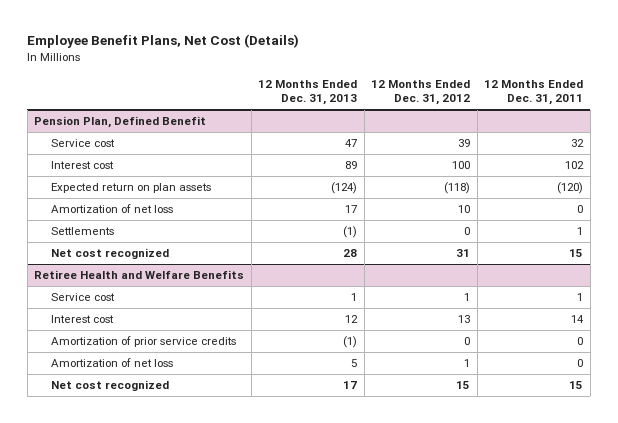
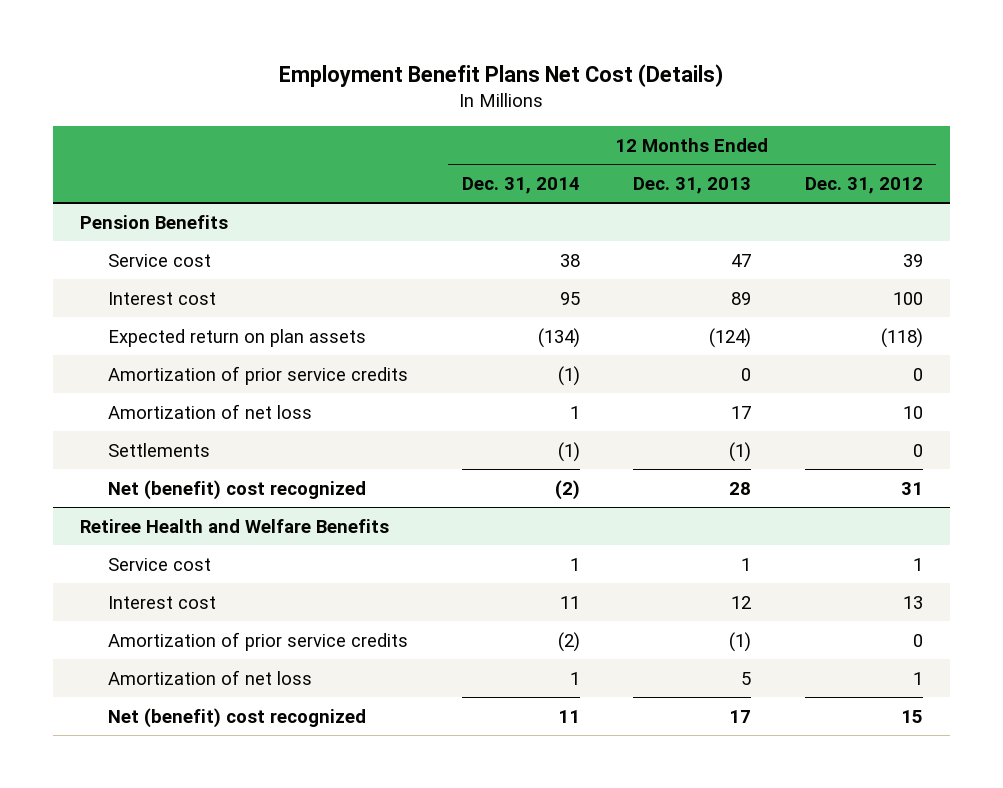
- Employee Benefit Plans, Net Cost (Details)
+ Employment Benefit Plans Net Cost (Details)
- | 12 Months Ended Dec. 31, 2013 | 12 Months Ended Dec. 31, 2012 | 12 Months Ended Dec. 31, 2011
+ | 12 Months Ended Dec. 31, 2014 | 12 Months Ended Dec. 31, 2013 | 12 Months Ended Dec. 31, 2012
- Pension Plan, Defined Benefit
+ Pension Benefits
+ Amortization of prior service credits | (1) | 0 | 0
- Net cost recognized | 28 | 31 | 15
+ Net (benefit) cost recognized | (2) | 28 | 31
@ Retiree Health and Welfare Benefits
- Net cost recognized | 17 | 15 | 15
+ Net (benefit) cost recognized | 11 | 17 | 15

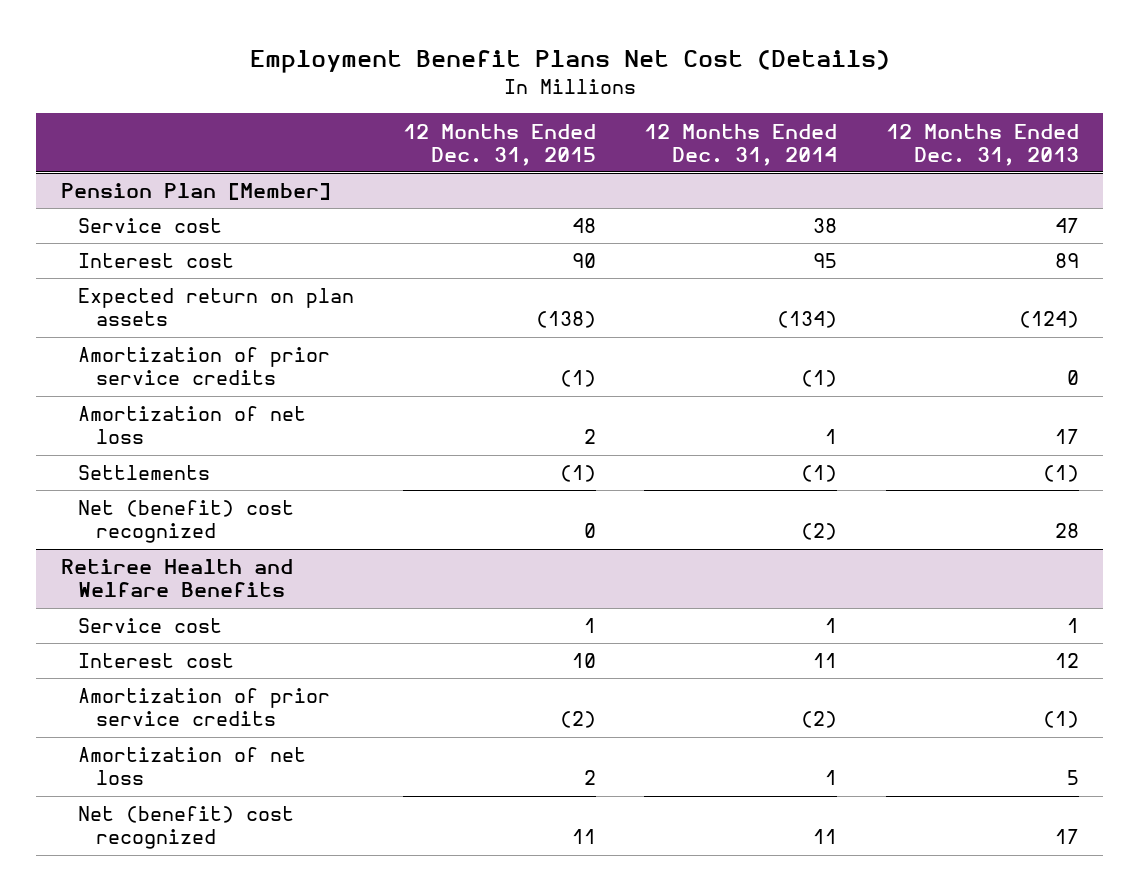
- | 12 Months Ended Dec. 31, 2014 | 12 Months Ended Dec. 31, 2013 | 12 Months Ended Dec. 31, 2012
+ | 12 Months Ended Dec. 31, 2015 | 12 Months Ended Dec. 31, 2014 | 12 Months Ended Dec. 31, 2013
- Pension Benefits
+ Pension Plan [Member]

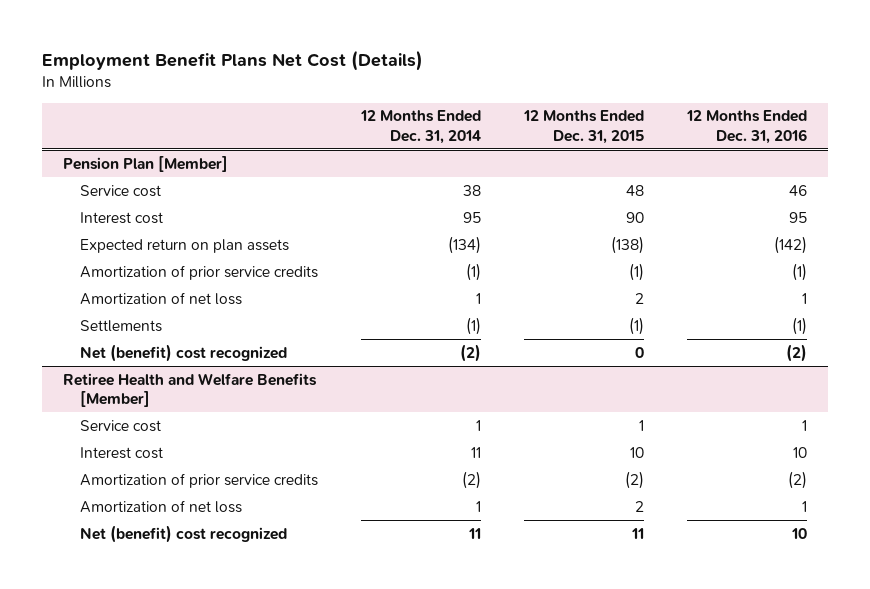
- | 12 Months Ended Dec. 31, 2015 | 12 Months Ended Dec. 31, 2014 | 12 Months Ended Dec. 31, 2013
+ | 12 Months Ended Dec. 31, 2014 | 12 Months Ended Dec. 31, 2015 | 12 Months Ended Dec. 31, 2016
- Retiree Health and Welfare Benefits
+ Retiree Health and Welfare Benefits [Member]

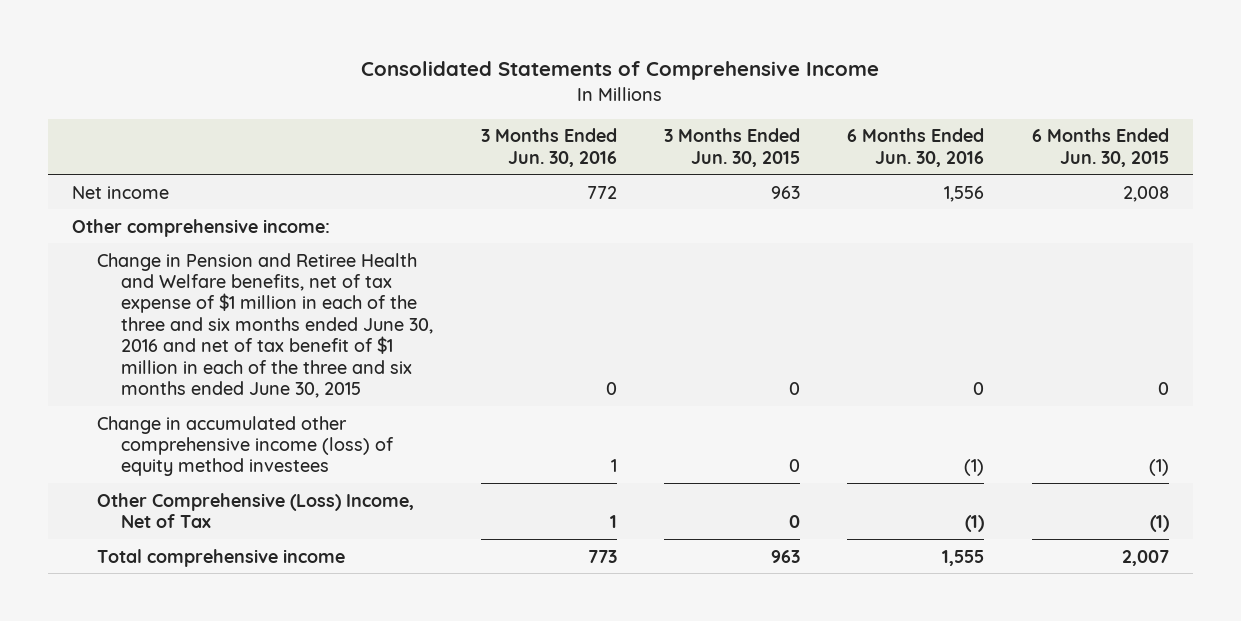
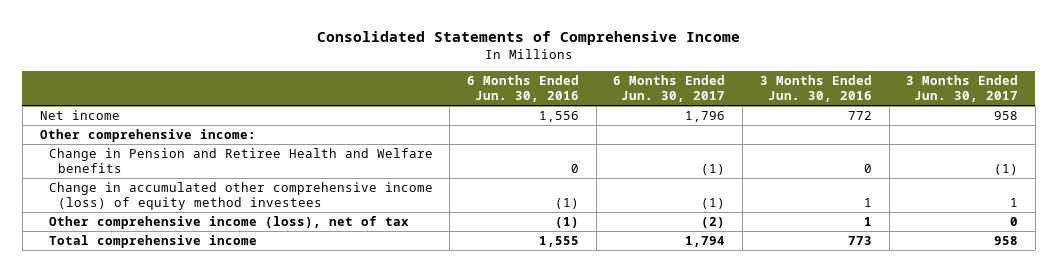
- | 3 Months Ended Jun. 30, 2016 | 3 Months Ended Jun. 30, 2015 | 6 Months Ended Jun. 30, 2016 | 6 Months Ended Jun. 30, 2015
+ | 6 Months Ended Jun. 30, 2016 | 6 Months Ended Jun. 30, 2017 | 3 Months Ended Jun. 30, 2016 | 3 Months Ended Jun. 30, 2017
- Change in Pension and Retiree Health and Welfare benefits, net of tax expense of $1 million in each of the three and six months ended June 30, 2016 and net of tax benefit of $1 million in each of the three and six months ended June 30, 2015 | 0 | 0 | 0 | 0
+ Change in Pension and Retiree Health and Welfare benefits | 0 | (1) | 0 | (1)
- Other Comprehensive (Loss) Income, Net of Tax | 1 | 0 | (1) | (1)
+ Other comprehensive income (loss), net of tax | (1) | (2) | 1 | 0

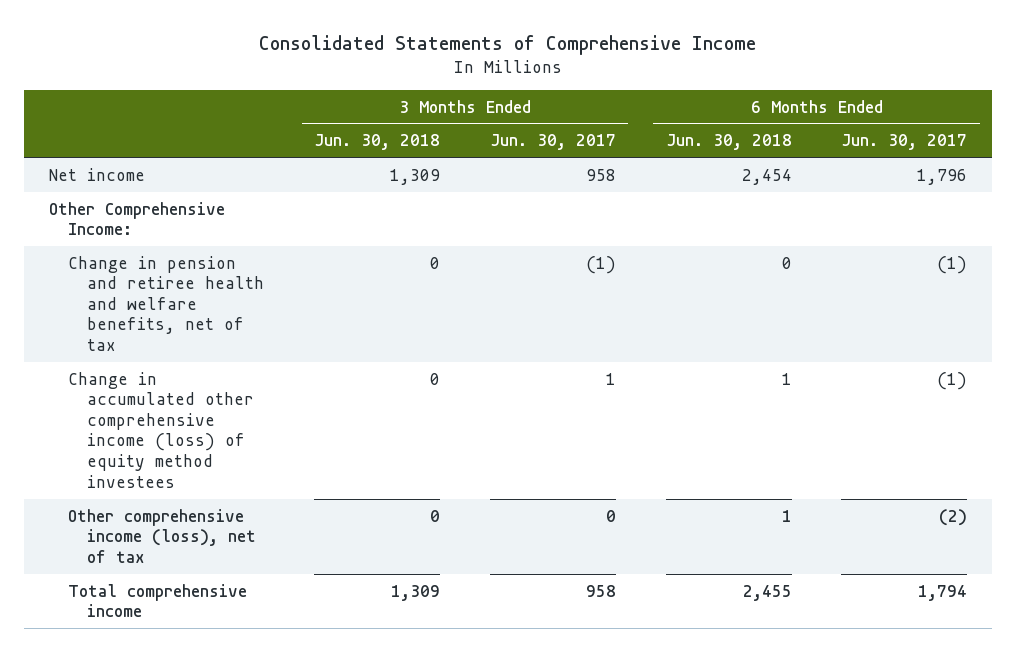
- | 6 Months Ended Jun. 30, 2016 | 6 Months Ended Jun. 30, 2017 | 3 Months Ended Jun. 30, 2016 | 3 Months Ended Jun. 30, 2017
+ | 3 Months Ended Jun. 30, 2018 | 3 Months Ended Jun. 30, 2017 | 6 Months Ended Jun. 30, 2018 | 6 Months Ended Jun. 30, 2017
- Other comprehensive income:
- Change in Pension and Retiree Health and Welfare benefits | 0 | (1) | 0 | (1)
+ Other Comprehensive Income:
+ Change in pension and retiree health and welfare benefits, net of tax | 0 | (1) | 0 | (1)

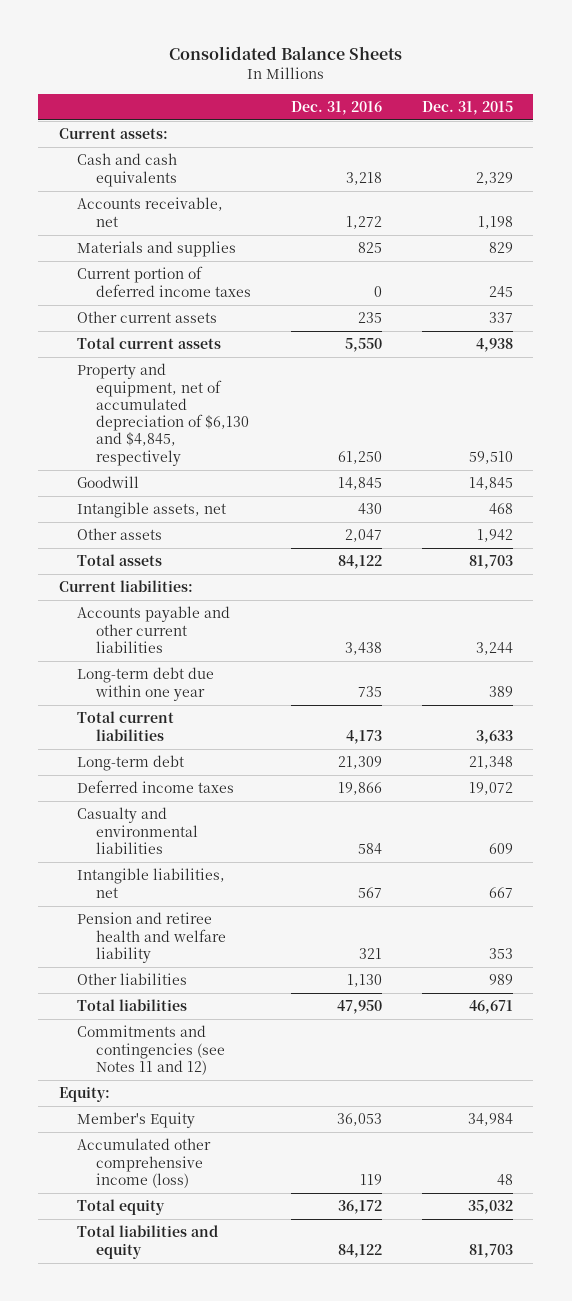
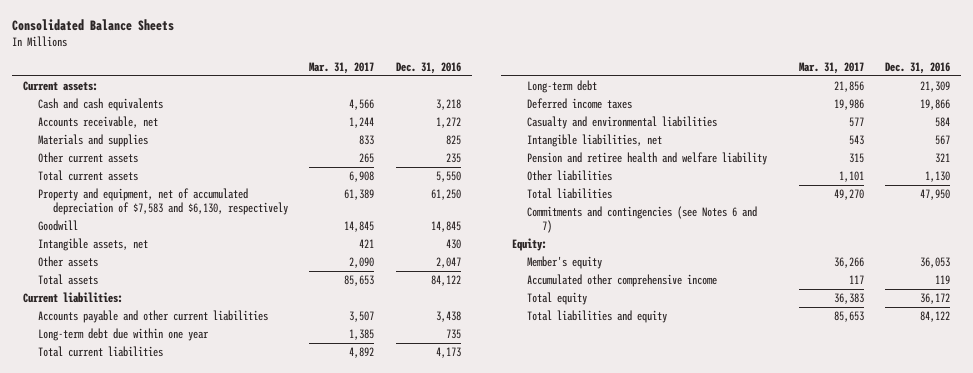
- | Dec. 31, 2016 | Dec. 31, 2015
+ | Mar. 31, 2017 | Dec. 31, 2016
- Current portion of deferred income taxes | 0 | 245
- Property and equipment, net of accumulated depreciation of $6,130 and $4,845, respectively | 61,250 | 59,510
+ Property and equipment, net of accumulated depreciation of $7,583 and $6,130, respectively | 61,389 | 61,250
- Commitments and contingencies (see Notes 11 and 12)
+ Commitments and contingencies (see Notes 6 and 7)
- Member's Equity | 36,053 | 34,984
- Accumulated other comprehensive income (loss) | 119 | 48
+ Member's equity | 36,266 | 36,053
+ Accumulated other comprehensive income | 117 | 119

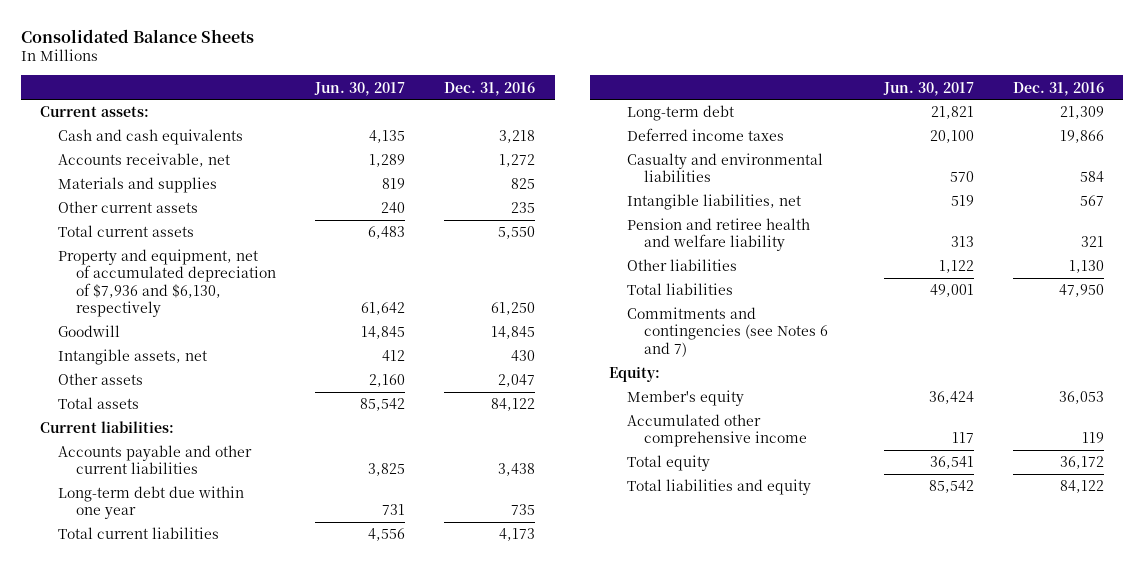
- | Mar. 31, 2017 | Dec. 31, 2016
+ | Jun. 30, 2017 | Dec. 31, 2016
- Property and equipment, net of accumulated depreciation of $7,583 and $6,130, respectively | 61,389 | 61,250
+ Property and equipment, net of accumulated depreciation of $7,936 and $6,130, respectively | 61,642 | 61,250

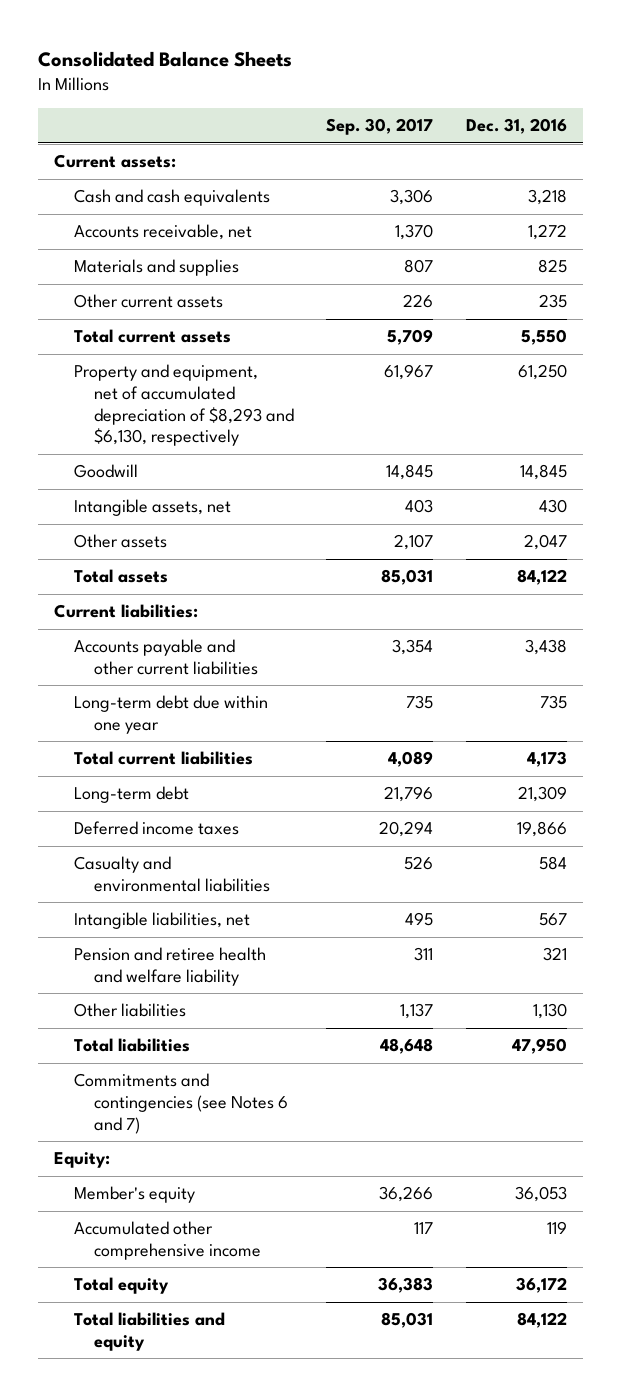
- | Jun. 30, 2017 | Dec. 31, 2016
+ | Sep. 30, 2017 | Dec. 31, 2016
- Property and equipment, net of accumulated depreciation of $7,936 and $6,130, respectively | 61,642 | 61,250
+ Property and equipment, net of accumulated depreciation of $8,293 and $6,130, respectively | 61,967 | 61,250

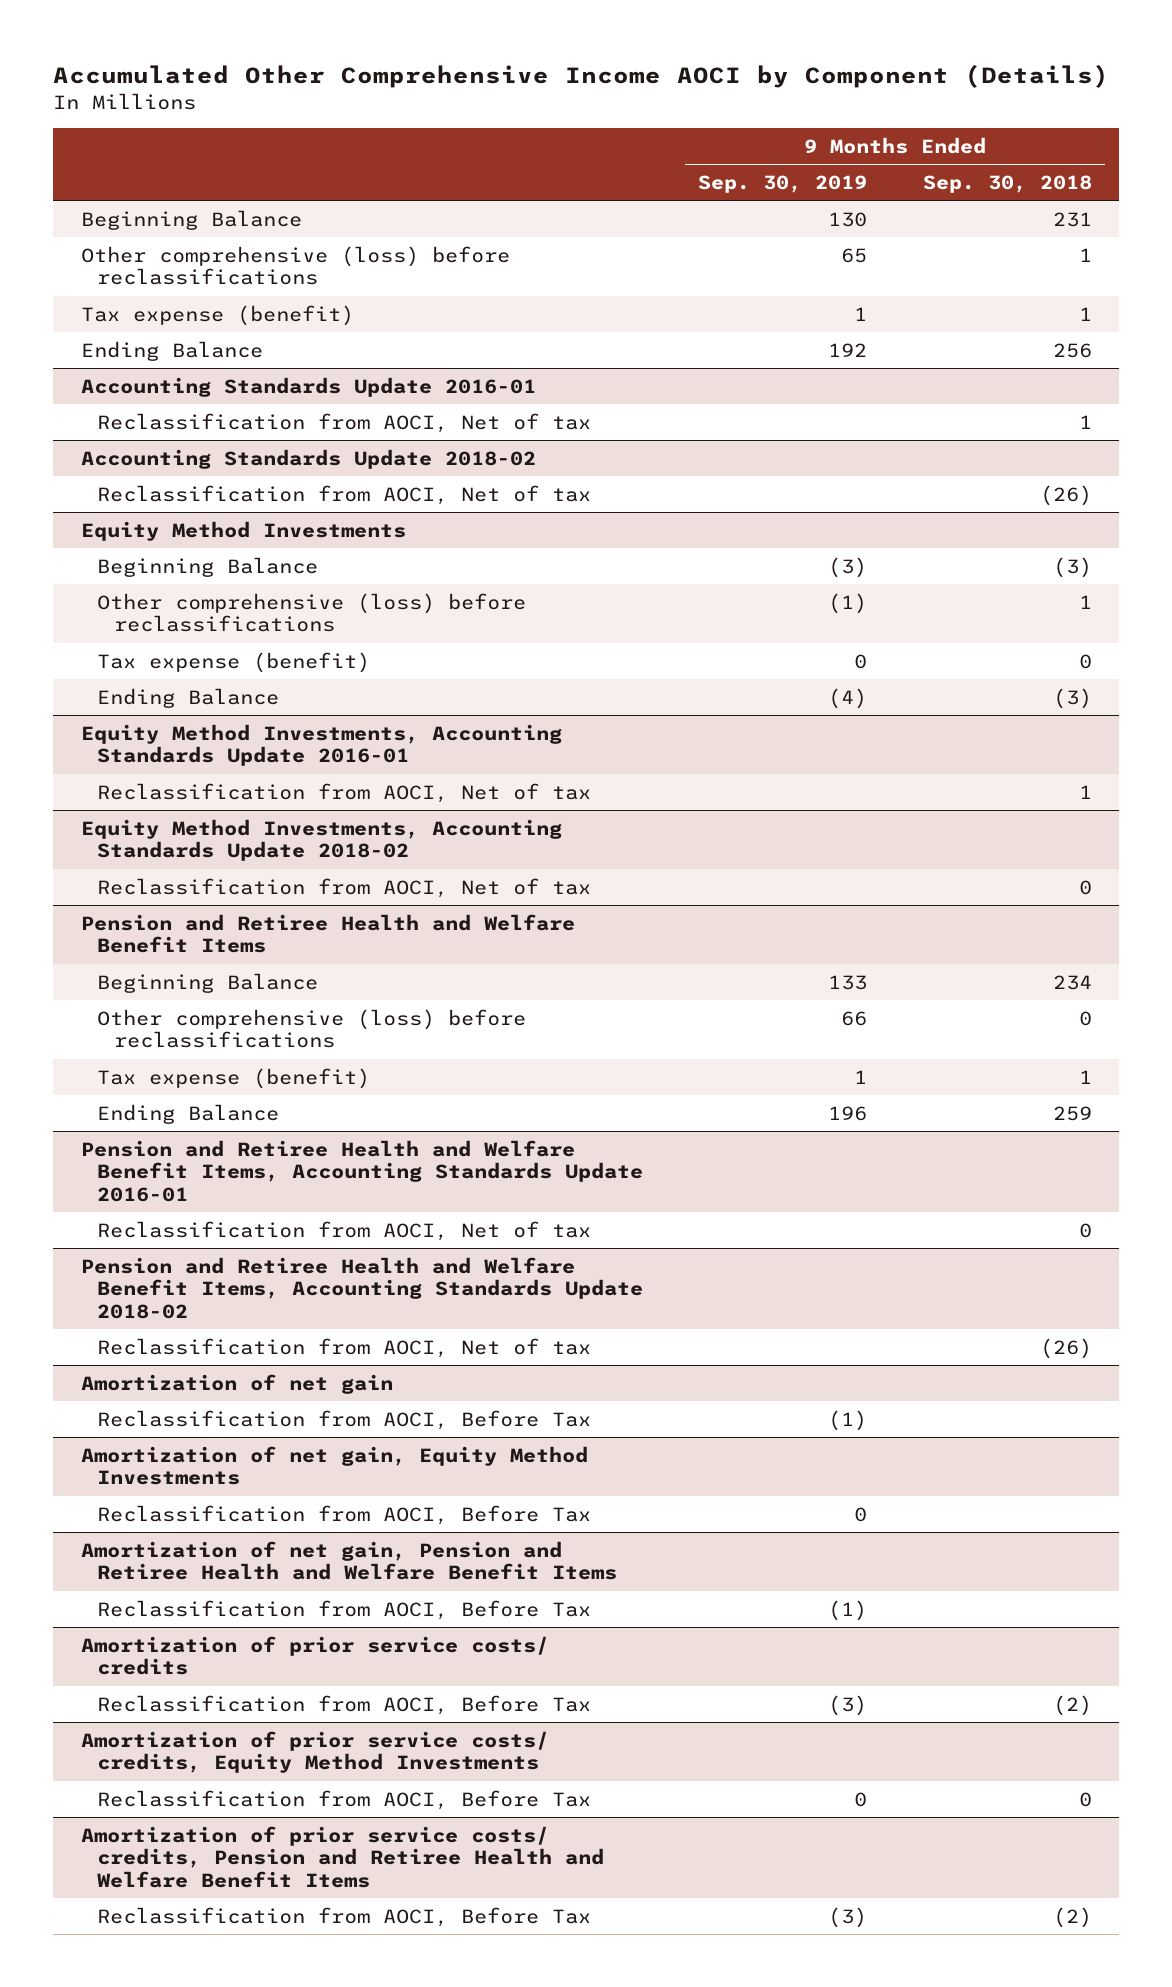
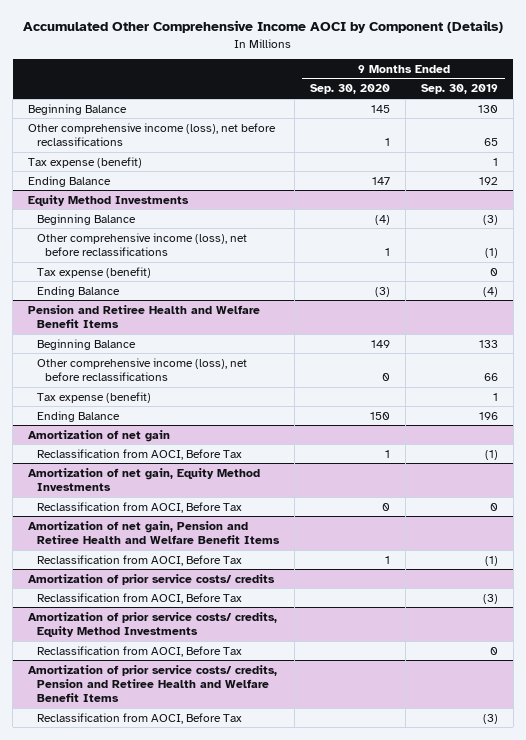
- | 9 Months Ended Sep. 30, 2019 | 9 Months Ended Sep. 30, 2018
+ | 9 Months Ended Sep. 30, 2020 | 9 Months Ended Sep. 30, 2019
- Other comprehensive (loss) before reclassifications | 65 | 1
+ Other comprehensive income (loss), net before reclassifications | 1 | 65
- Accounting Standards Update 2016-01
- Reclassification from AOCI, Net of tax | | 1
- Accounting Standards Update 2018-02
- Reclassification from AOCI, Net of tax | | (26)
@ Equity Method Investments
- Other comprehensive (loss) before reclassifications | (1) | 1
+ Other comprehensive income (loss), net before reclassifications | 1 | (1)
- Equity Method Investments, Accounting Standards Update 2016-01
- Reclassification from AOCI, Net of tax | | 1
- Equity Method Investments, Accounting Standards Update 2018-02
- Reclassification from AOCI, Net of tax | | 0
@ Pension and Retiree Health and Welfare Benefit Items
- Other comprehensive (loss) before reclassifications | 66 | 0
+ Other comprehensive income (loss), net before reclassifications | 0 | 66
- Pension and Retiree Health and Welfare Benefit Items, Accounting Standards Update 2016-01
- Reclassification from AOCI, Net of tax | | 0
- Pension and Retiree Health and Welfare Benefit Items, Accounting Standards Update 2018-02
- Reclassification from AOCI, Net of tax | | (26)

